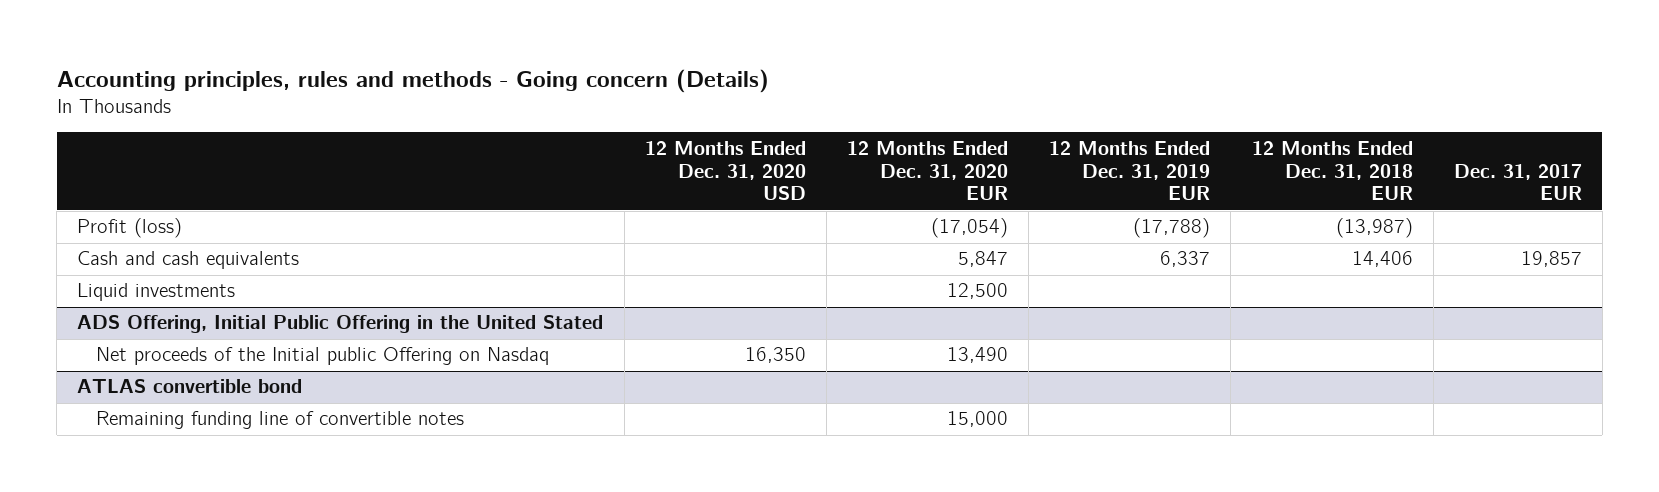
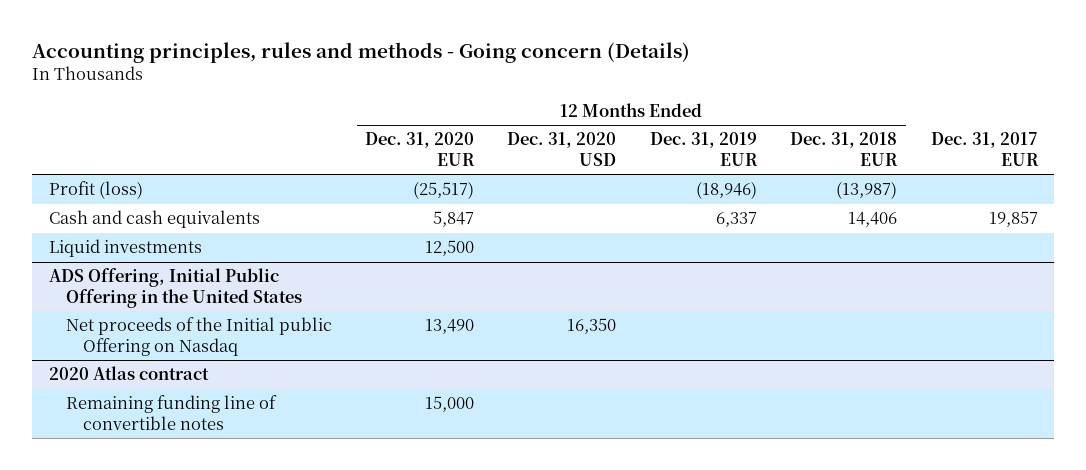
- | 12 Months Ended Dec. 31, 2020 USD | 12 Months Ended Dec. 31, 2020 EUR | 12 Months Ended Dec. 31, 2019 EUR | 12 Months Ended Dec. 31, 2018 EUR | Dec. 31, 2017 EUR
+ | 12 Months Ended Dec. 31, 2020 EUR | 12 Months Ended Dec. 31, 2020 USD | 12 Months Ended Dec. 31, 2019 EUR | 12 Months Ended Dec. 31, 2018 EUR | Dec. 31, 2017 EUR
- Profit (loss) | | (17,054) | (17,788) | (13,987) |
+ Profit (loss) | (25,517) | | (18,946) | (13,987) |
- ADS Offering, Initial Public Offering in the United Stated
+ ADS Offering, Initial Public Offering in the United States
- ATLAS convertible bond
+ 2020 Atlas contract

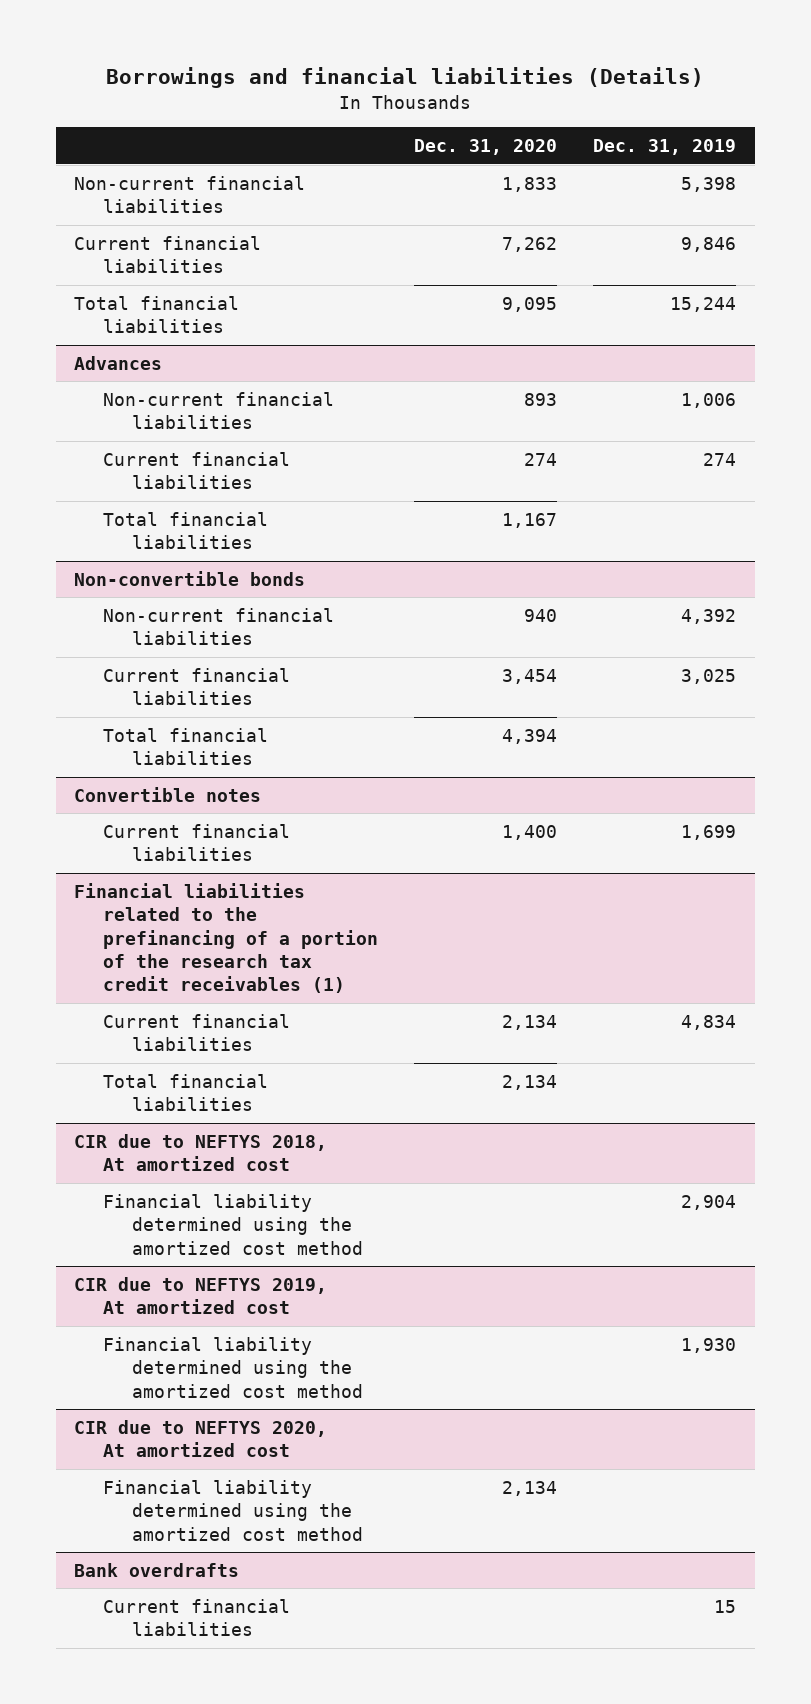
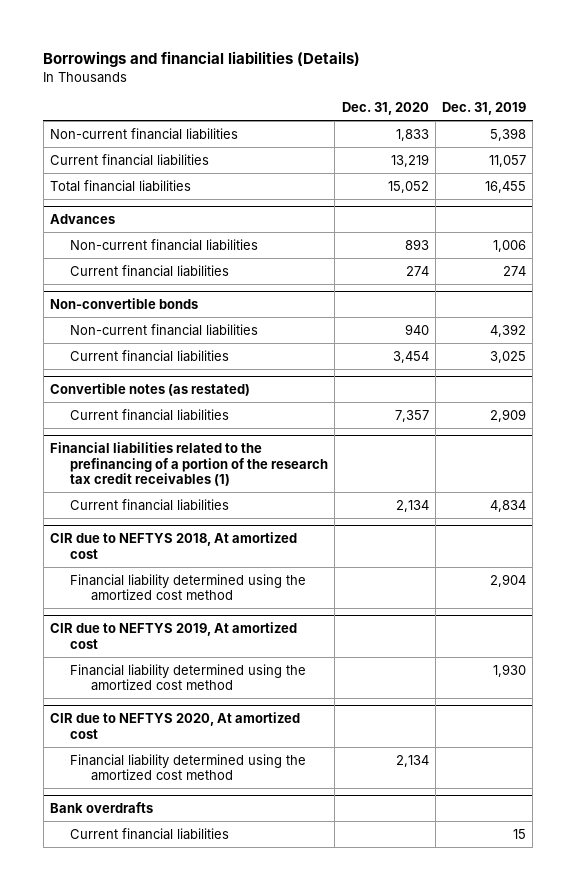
- Current financial liabilities | 7,262 | 9,846
- Total financial liabilities | 9,095 | 15,244
+ Current financial liabilities | 13,219 | 11,057
+ Total financial liabilities | 15,052 | 16,455
@ Advances
- Total financial liabilities | 1,167 |
@ Non-convertible bonds
- Total financial liabilities | 4,394 |
- Convertible notes
- Current financial liabilities | 1,400 | 1,699
+ Convertible notes (as restated)
+ Current financial liabilities | 7,357 | 2,909
@ Financial liabilities related to the prefinancing of a portion of the research tax credit receivables (1)
- Total financial liabilities | 2,134 |

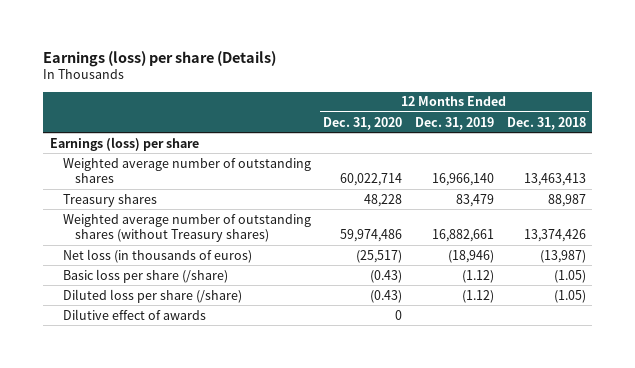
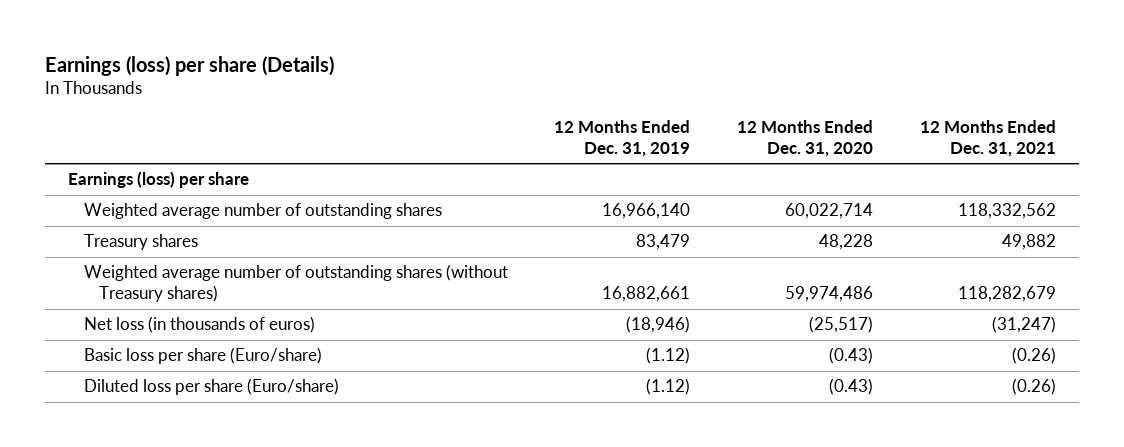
- | 12 Months Ended Dec. 31, 2020 | 12 Months Ended Dec. 31, 2019 | 12 Months Ended Dec. 31, 2018
+ | 12 Months Ended Dec. 31, 2019 | 12 Months Ended Dec. 31, 2020 | 12 Months Ended Dec. 31, 2021
- Basic loss per share (/share) | (0.43) | (1.12) | (1.05)
- Diluted loss per share (/share) | (0.43) | (1.12) | (1.05)
- Dilutive effect of awards | 0 | |
+ Basic loss per share (Euro/share) | (1.12) | (0.43) | (0.26)
+ Diluted loss per share (Euro/share) | (1.12) | (0.43) | (0.26)

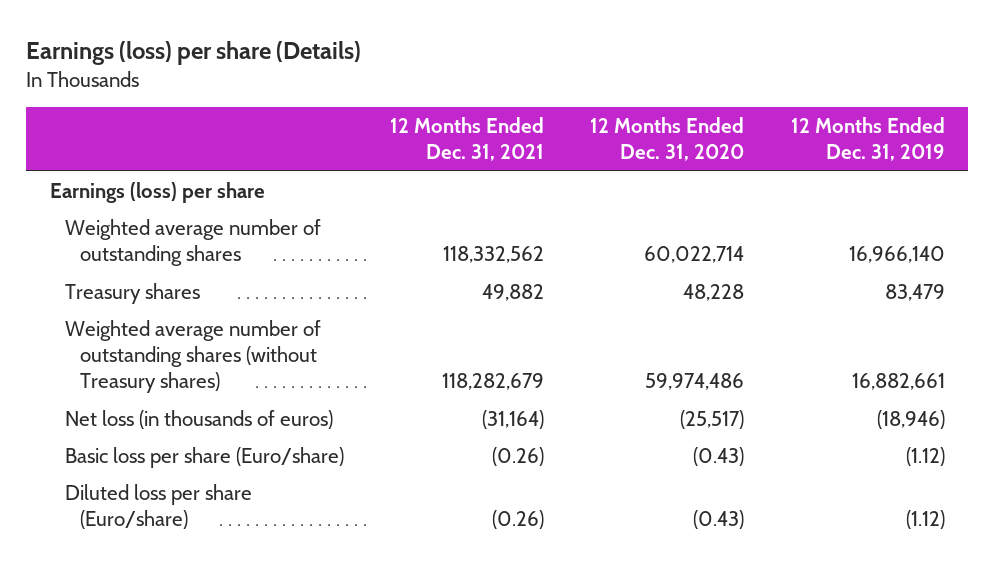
- | 12 Months Ended Dec. 31, 2019 | 12 Months Ended Dec. 31, 2020 | 12 Months Ended Dec. 31, 2021
+ | 12 Months Ended Dec. 31, 2021 | 12 Months Ended Dec. 31, 2020 | 12 Months Ended Dec. 31, 2019
- Net loss (in thousands of euros) | (18,946) | (25,517) | (31,247)
+ Net loss (in thousands of euros) | (31,164) | (25,517) | (18,946)

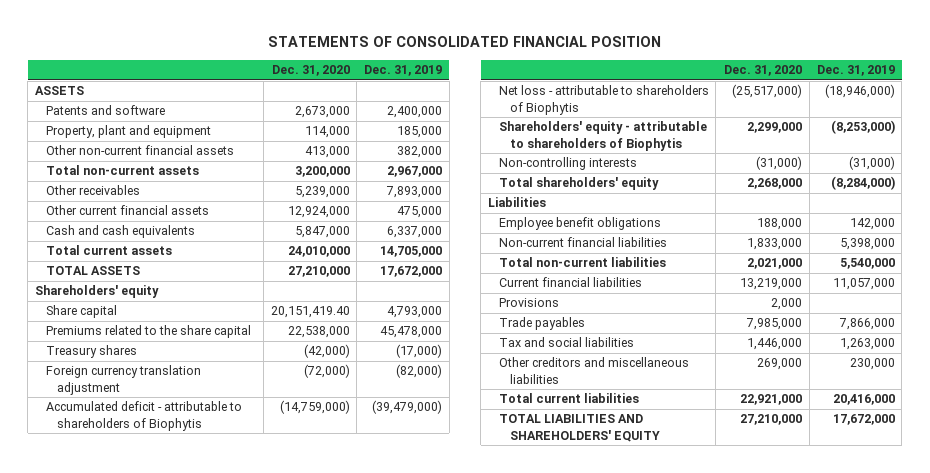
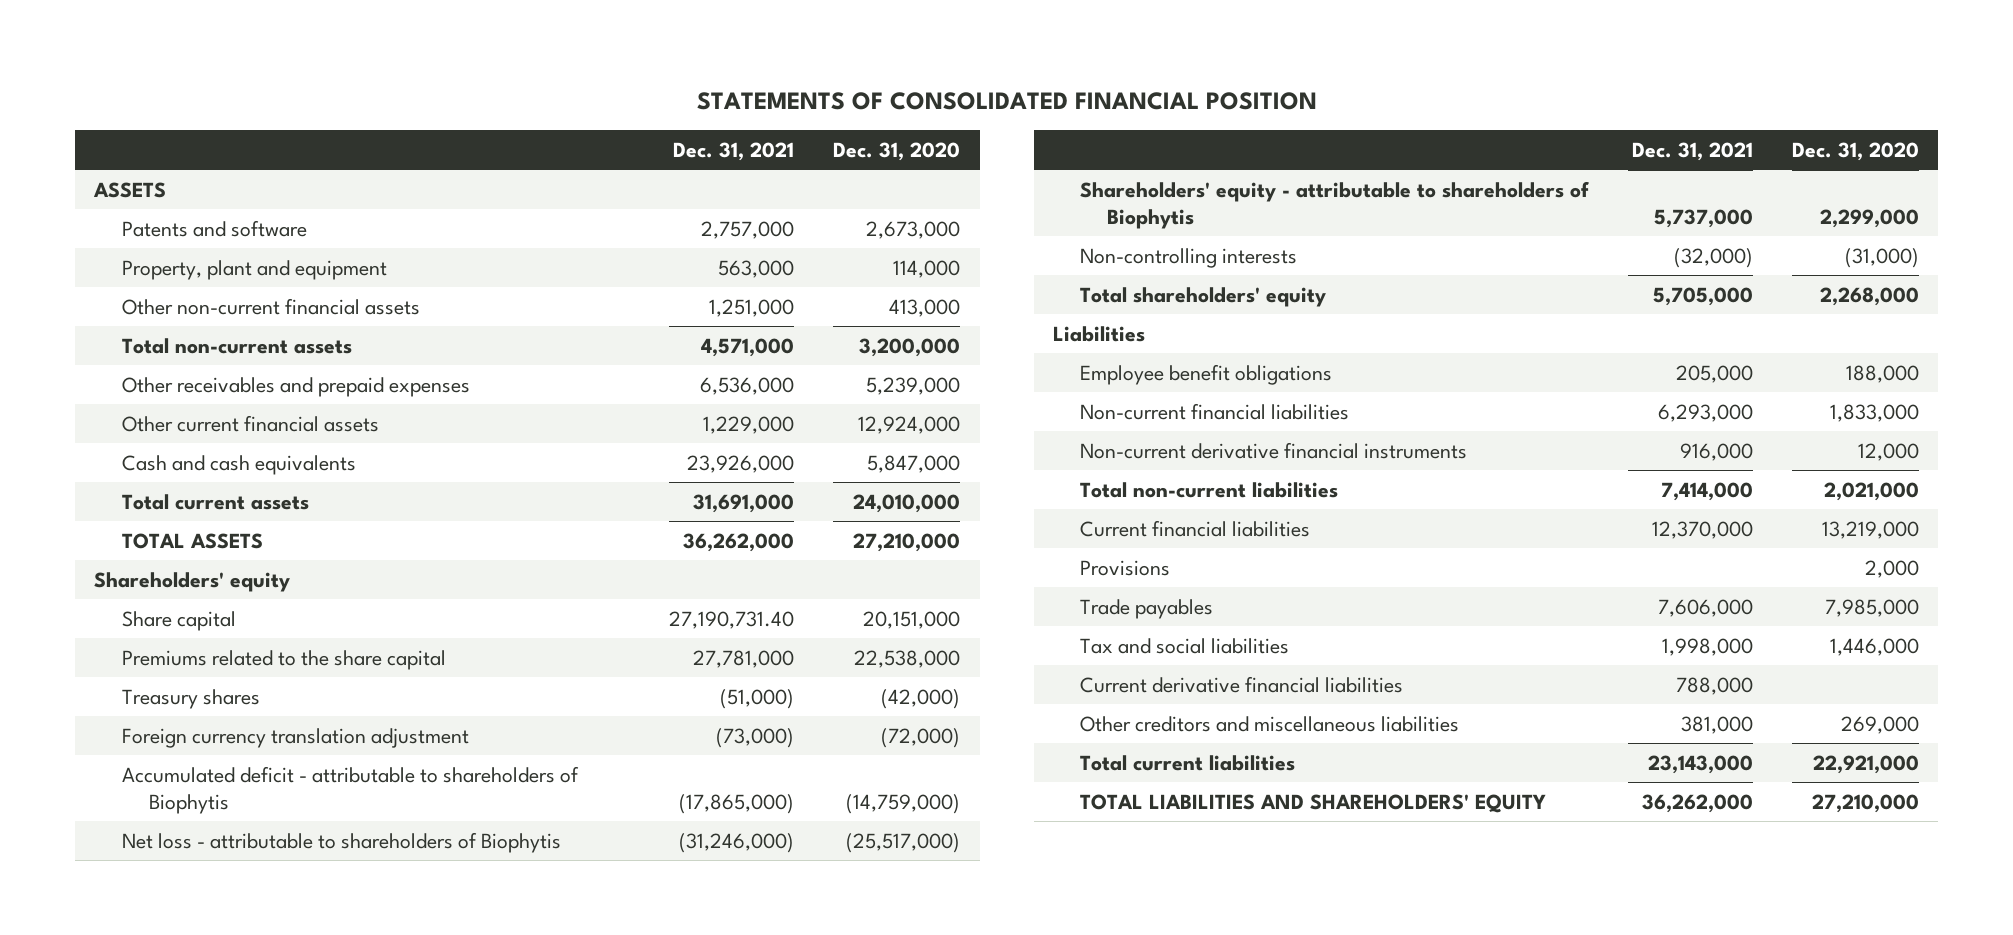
- | Dec. 31, 2020 | Dec. 31, 2019
+ | Dec. 31, 2021 | Dec. 31, 2020
- Other receivables | 5,239,000 | 7,893,000
+ Other receivables and prepaid expenses | 6,536,000 | 5,239,000
- Share capital | 20,151,419.40 | 4,793,000
+ Share capital | 27,190,731.40 | 20,151,000
+ Non-current derivative financial instruments | 916,000 | 12,000
+ Current derivative financial liabilities | 788,000 |

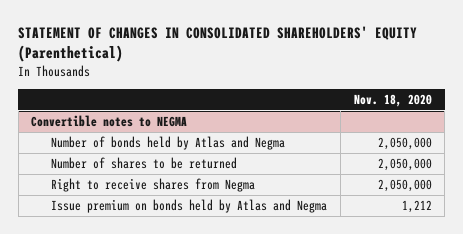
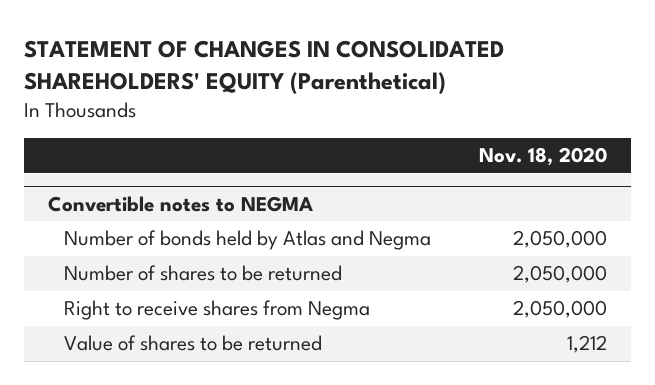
@ Convertible notes to NEGMA
- Issue premium on bonds held by Atlas and Negma | 1,212
+ Value of shares to be returned | 1,212

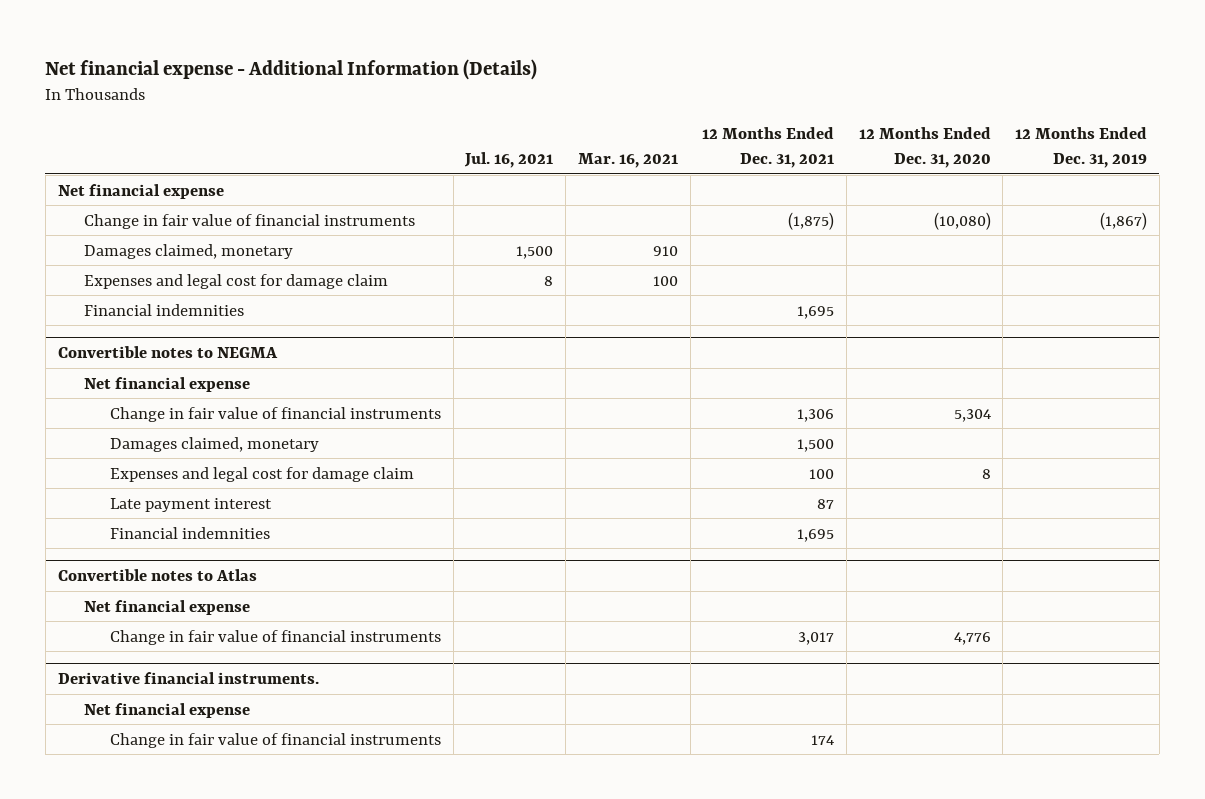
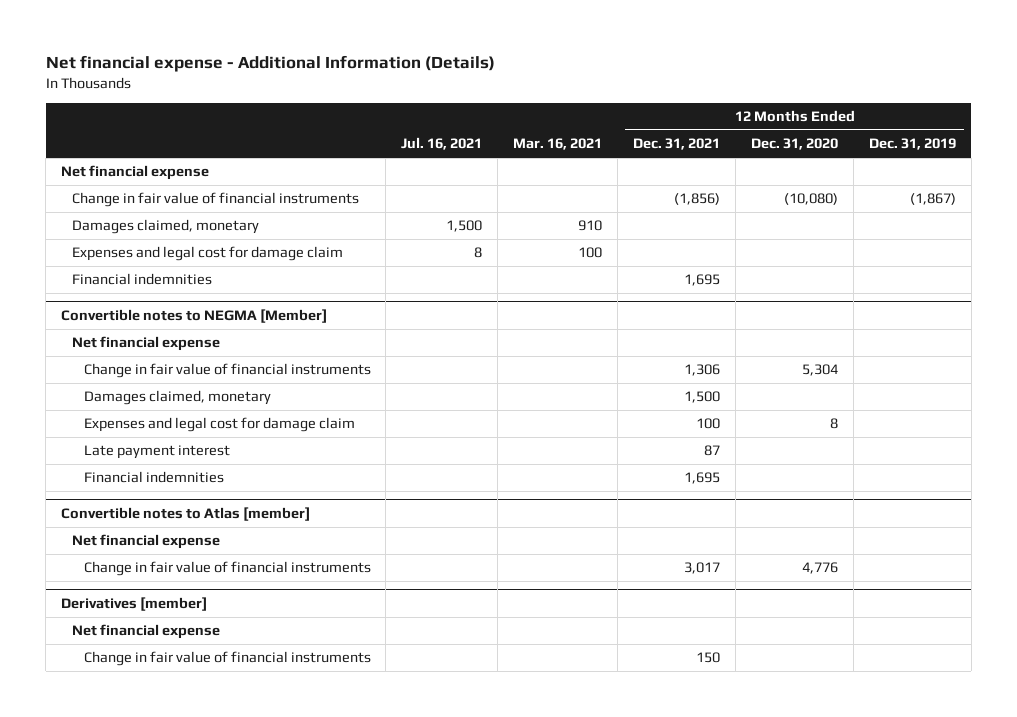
- Change in fair value of financial instruments | | | (1,875) | (10,080) | (1,867)
+ Change in fair value of financial instruments | | | (1,856) | (10,080) | (1,867)
- Convertible notes to NEGMA
+ Convertible notes to NEGMA [Member]
- Convertible notes to Atlas
+ Convertible notes to Atlas [member]
- Derivative financial instruments.
+ Derivatives [member]
- Change in fair value of financial instruments | | | 174 | |
+ Change in fair value of financial instruments | | | 150 | |

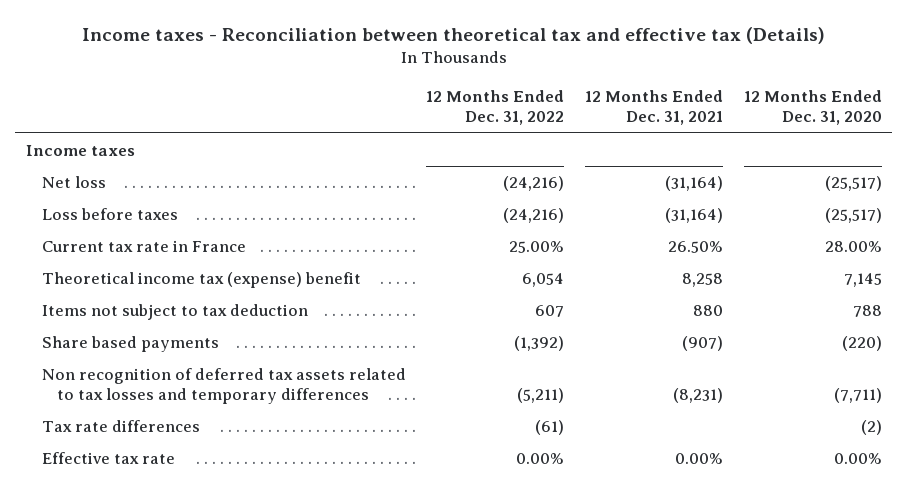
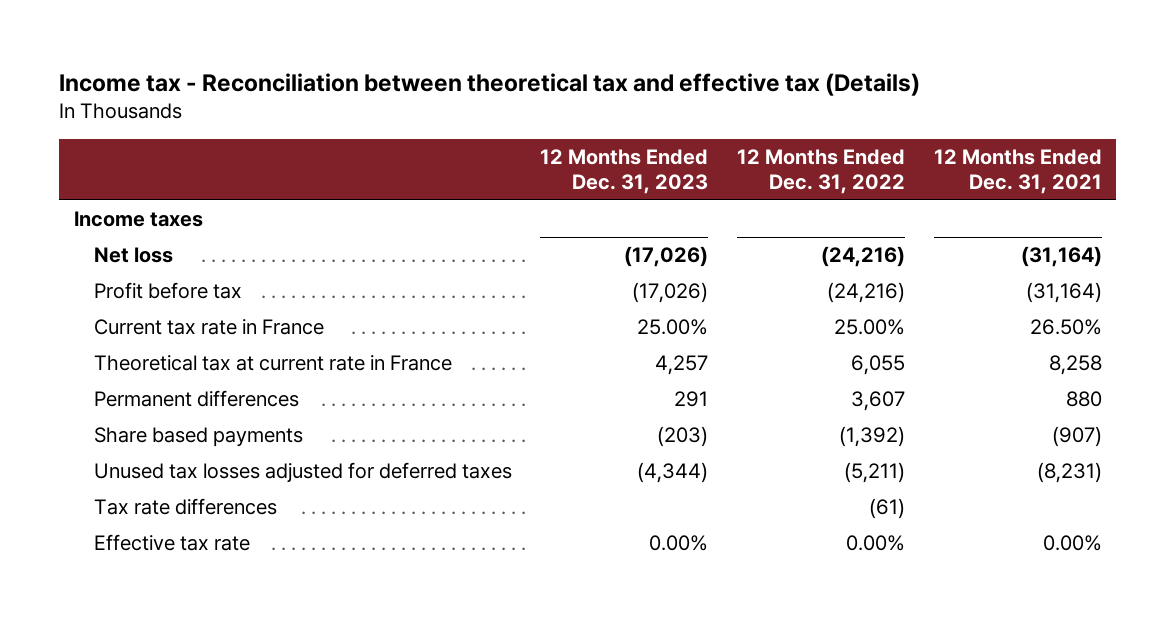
- Income taxes - Reconciliation between theoretical tax and effective tax (Details)
+ Income tax - Reconciliation between theoretical tax and effective tax (Details)
- | 12 Months Ended Dec. 31, 2022 | 12 Months Ended Dec. 31, 2021 | 12 Months Ended Dec. 31, 2020
+ | 12 Months Ended Dec. 31, 2023 | 12 Months Ended Dec. 31, 2022 | 12 Months Ended Dec. 31, 2021
- Loss before taxes | (24,216) | (31,164) | (25,517)
+ Profit before tax | (17,026) | (24,216) | (31,164)
- Theoretical income tax (expense) benefit | 6,054 | 8,258 | 7,145
- Items not subject to tax deduction | 607 | 880 | 788
+ Theoretical tax at current rate in France | 4,257 | 6,055 | 8,258
+ Permanent differences | 291 | 3,607 | 880
- Non recognition of deferred tax assets related to tax losses and temporary differences | (5,211) | (8,231) | (7,711)
+ Unused tax losses adjusted for deferred taxes | (4,344) | (5,211) | (8,231)

